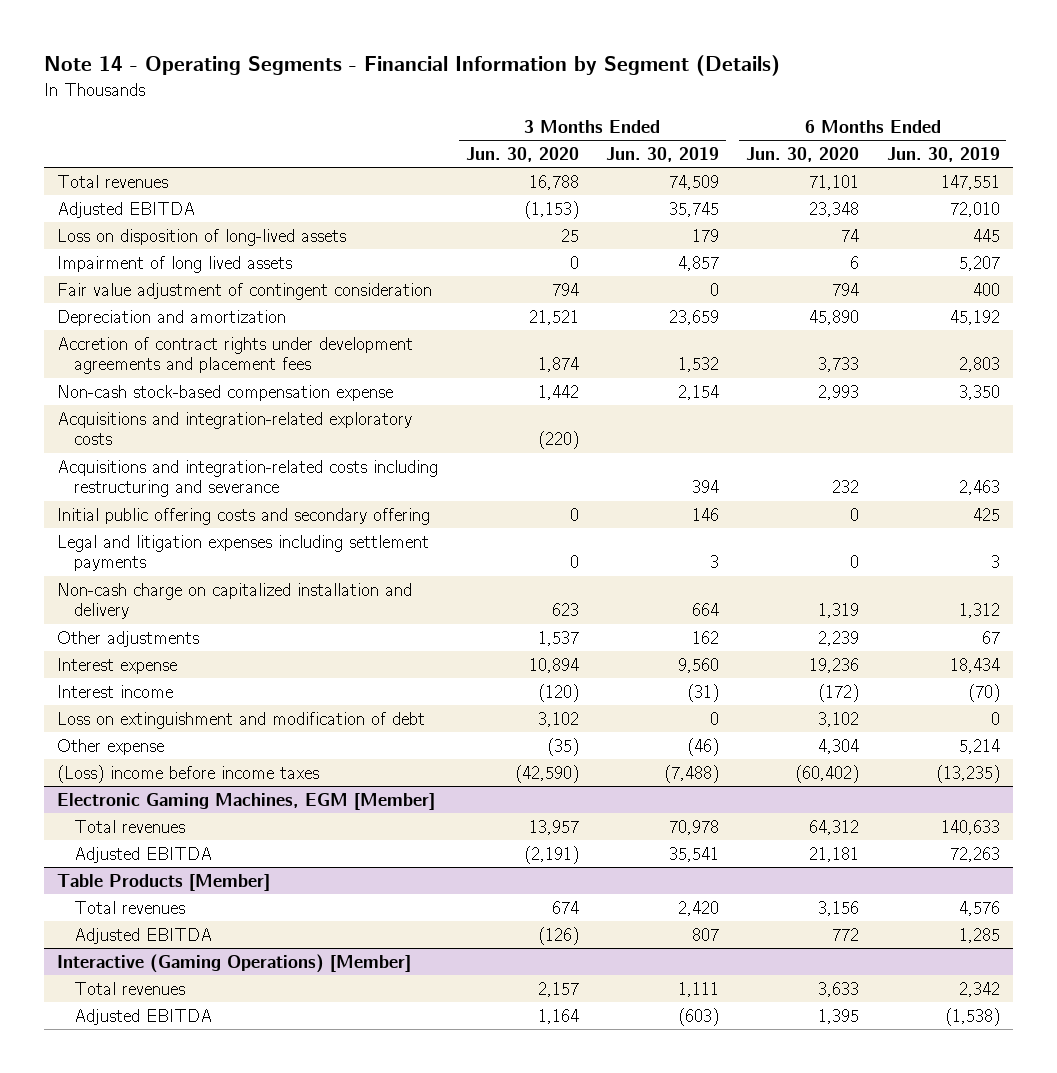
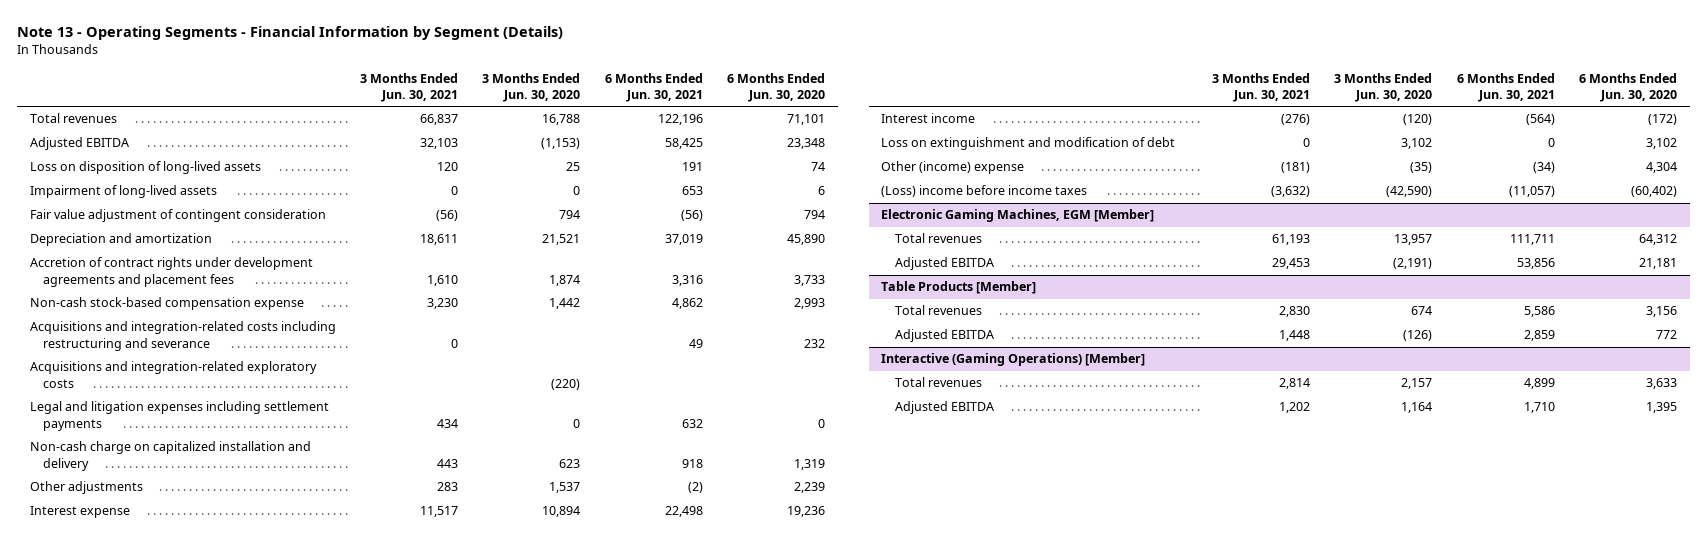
- Note 14 - Operating Segments - Financial Information by Segment (Details)
+ Note 13 - Operating Segments - Financial Information by Segment (Details)
- | 3 Months Ended Jun. 30, 2020 | 3 Months Ended Jun. 30, 2019 | 6 Months Ended Jun. 30, 2020 | 6 Months Ended Jun. 30, 2019
+ | 3 Months Ended Jun. 30, 2021 | 3 Months Ended Jun. 30, 2020 | 6 Months Ended Jun. 30, 2021 | 6 Months Ended Jun. 30, 2020
- Impairment of long lived assets | 0 | 4,857 | 6 | 5,207
+ Impairment of long-lived assets | 0 | 0 | 653 | 6
- Initial public offering costs and secondary offering | 0 | 146 | 0 | 425
moved down: Acquisitions and integration-related exploratory costs | | (220) | |
- Other expense | (35) | (46) | 4,304 | 5,214
+ Other (income) expense | (181) | (35) | (34) | 4,304

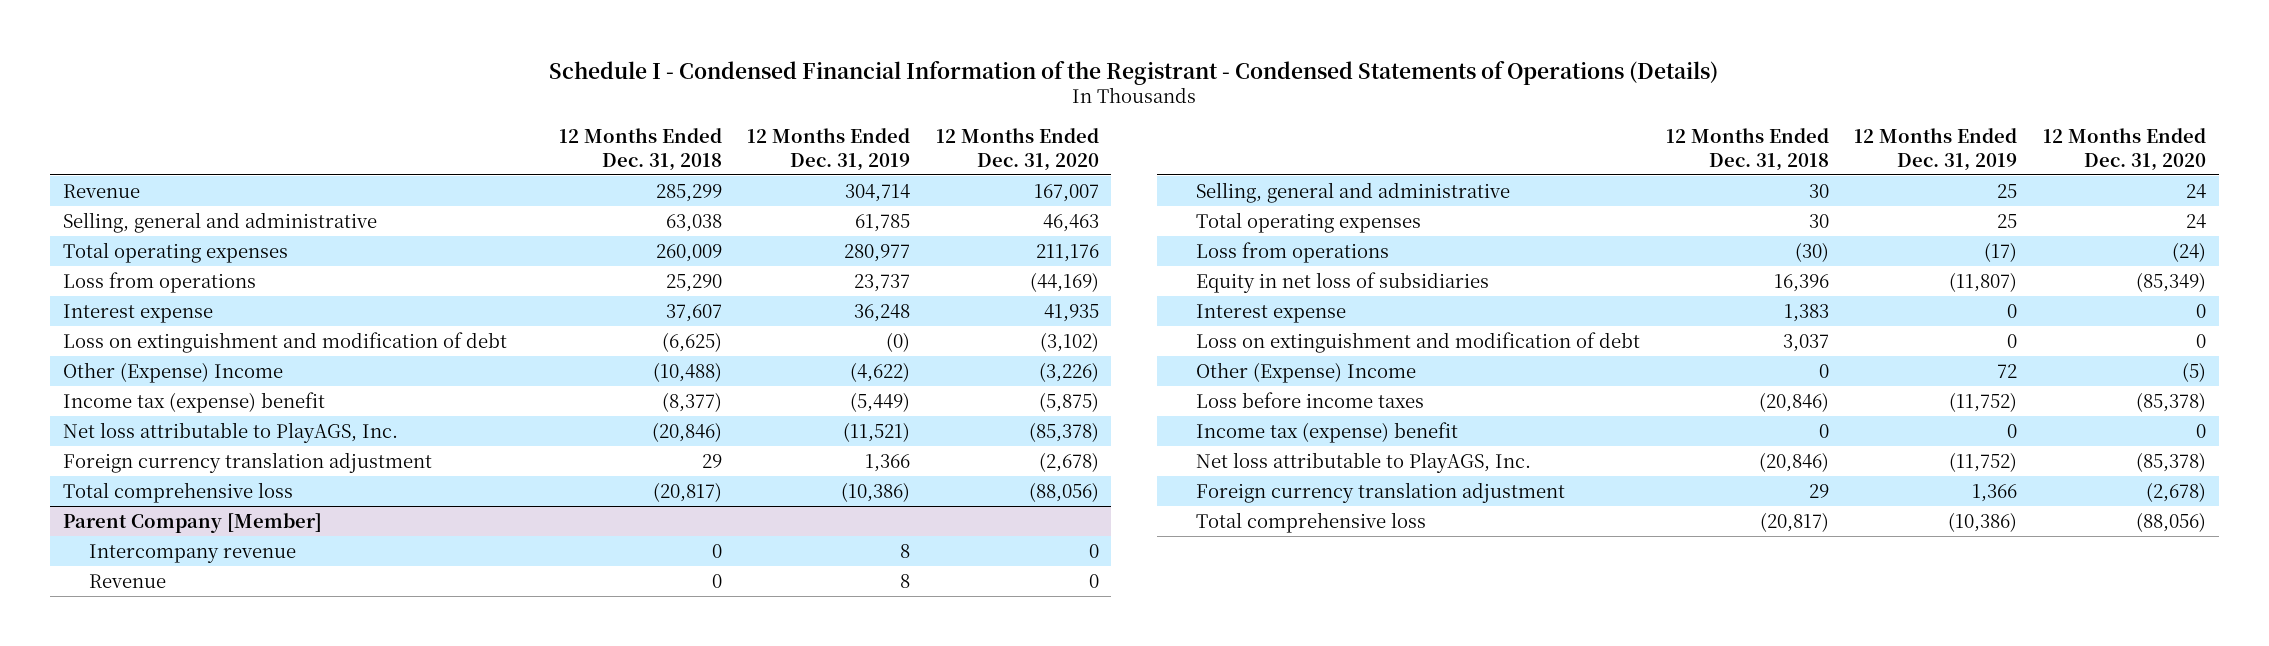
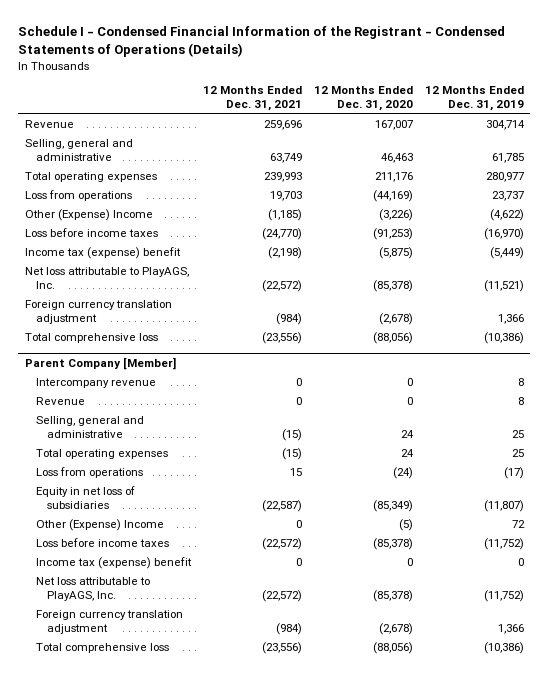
- | 12 Months Ended Dec. 31, 2018 | 12 Months Ended Dec. 31, 2019 | 12 Months Ended Dec. 31, 2020
+ | 12 Months Ended Dec. 31, 2021 | 12 Months Ended Dec. 31, 2020 | 12 Months Ended Dec. 31, 2019
- Interest expense | 37,607 | 36,248 | 41,935
- Loss on extinguishment and modification of debt | (6,625) | (0) | (3,102)
+ Loss before income taxes | (24,770) | (91,253) | (16,970)
@ Parent Company [Member]
- Interest expense | 1,383 | 0 | 0
- Loss on extinguishment and modification of debt | 3,037 | 0 | 0

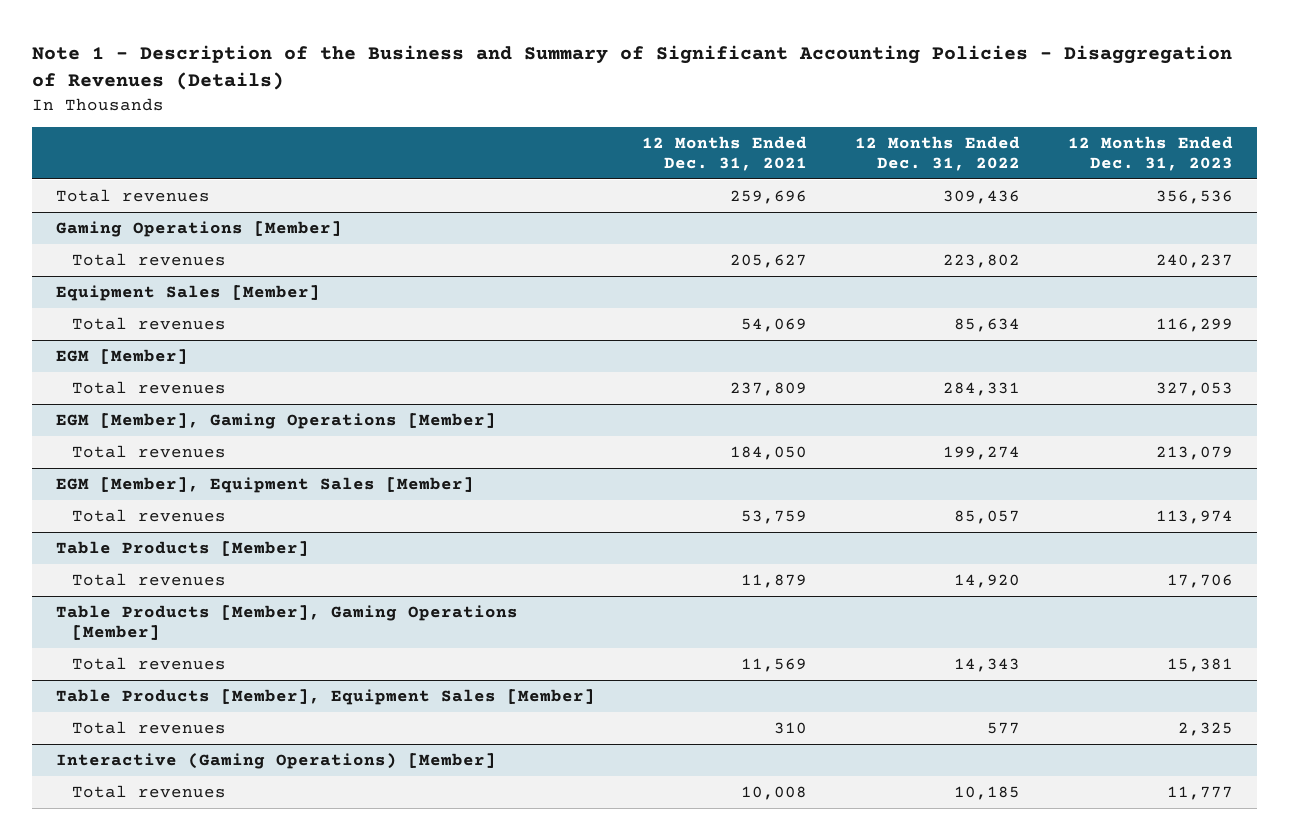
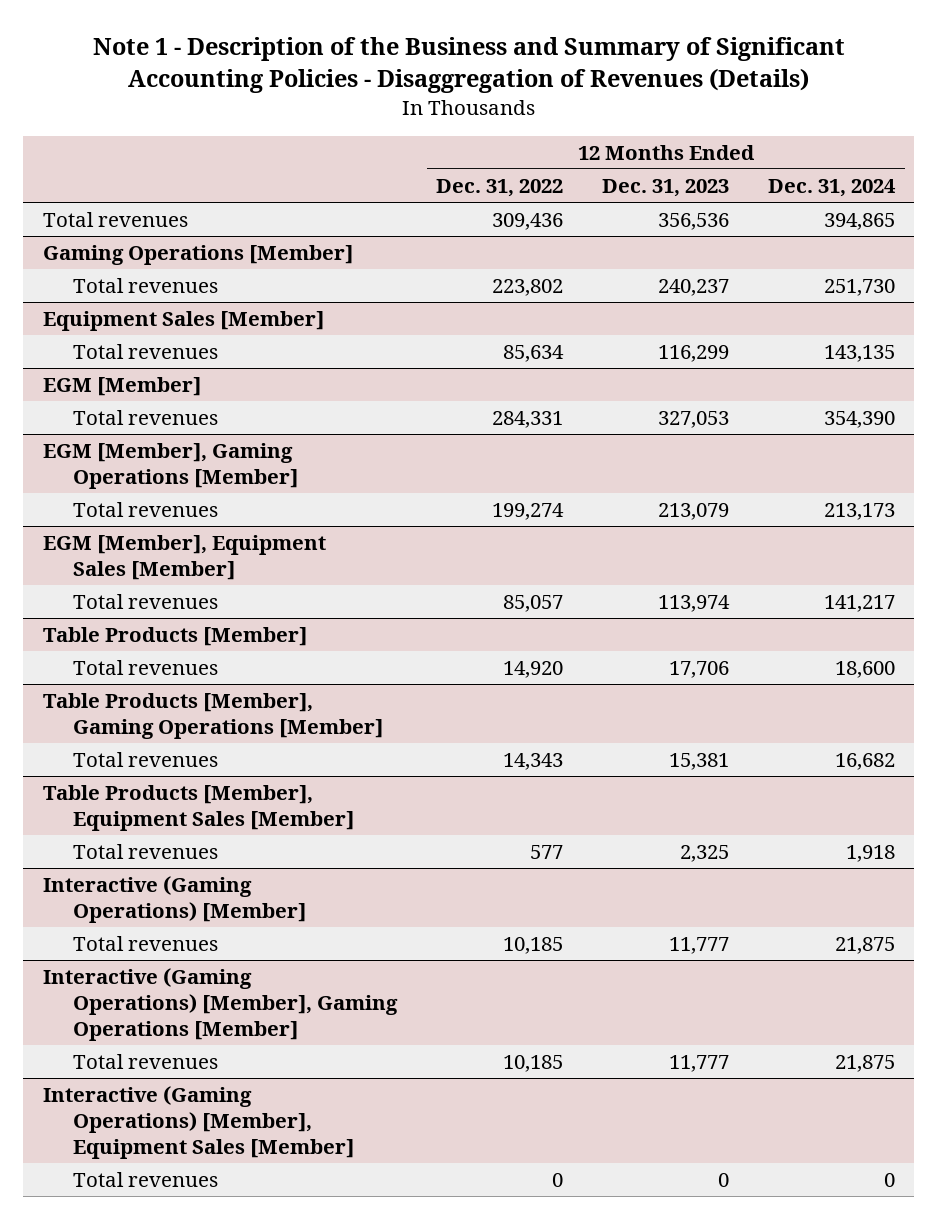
- | 12 Months Ended Dec. 31, 2021 | 12 Months Ended Dec. 31, 2022 | 12 Months Ended Dec. 31, 2023
+ | 12 Months Ended Dec. 31, 2022 | 12 Months Ended Dec. 31, 2023 | 12 Months Ended Dec. 31, 2024
+ Interactive (Gaming Operations) [Member], Gaming Operations [Member]
+ Total revenues | 10,185 | 11,777 | 21,875
+ Interactive (Gaming Operations) [Member], Equipment Sales [Member]
+ Total revenues | 0 | 0 | 0

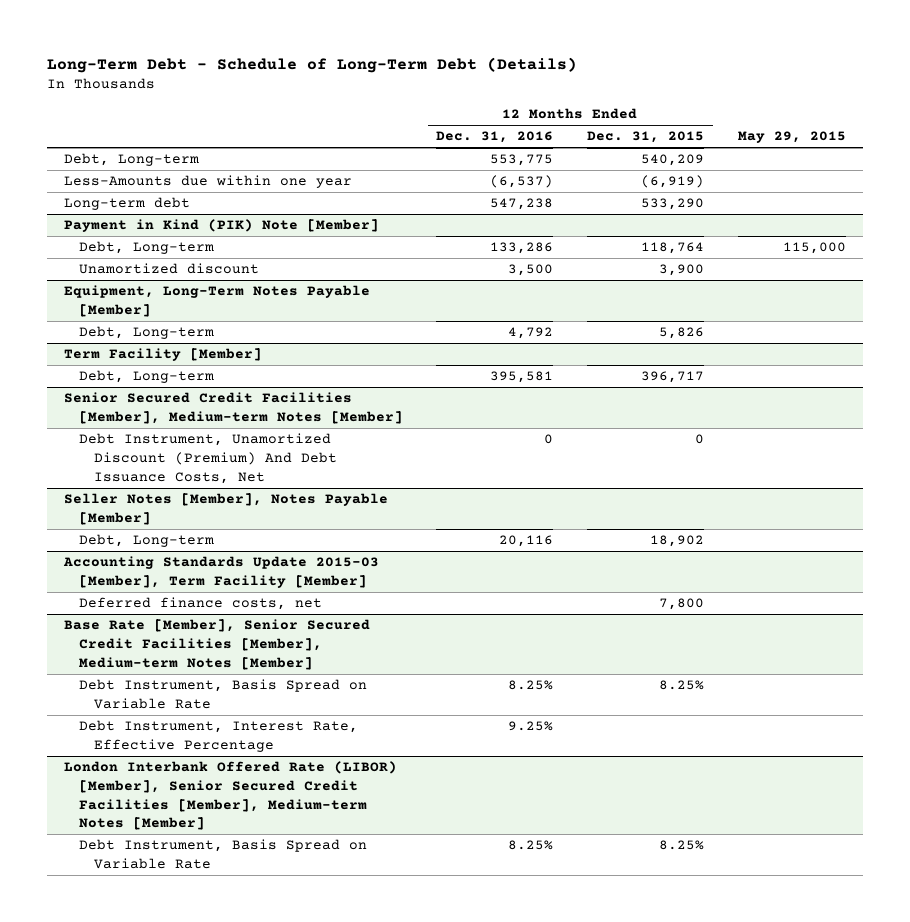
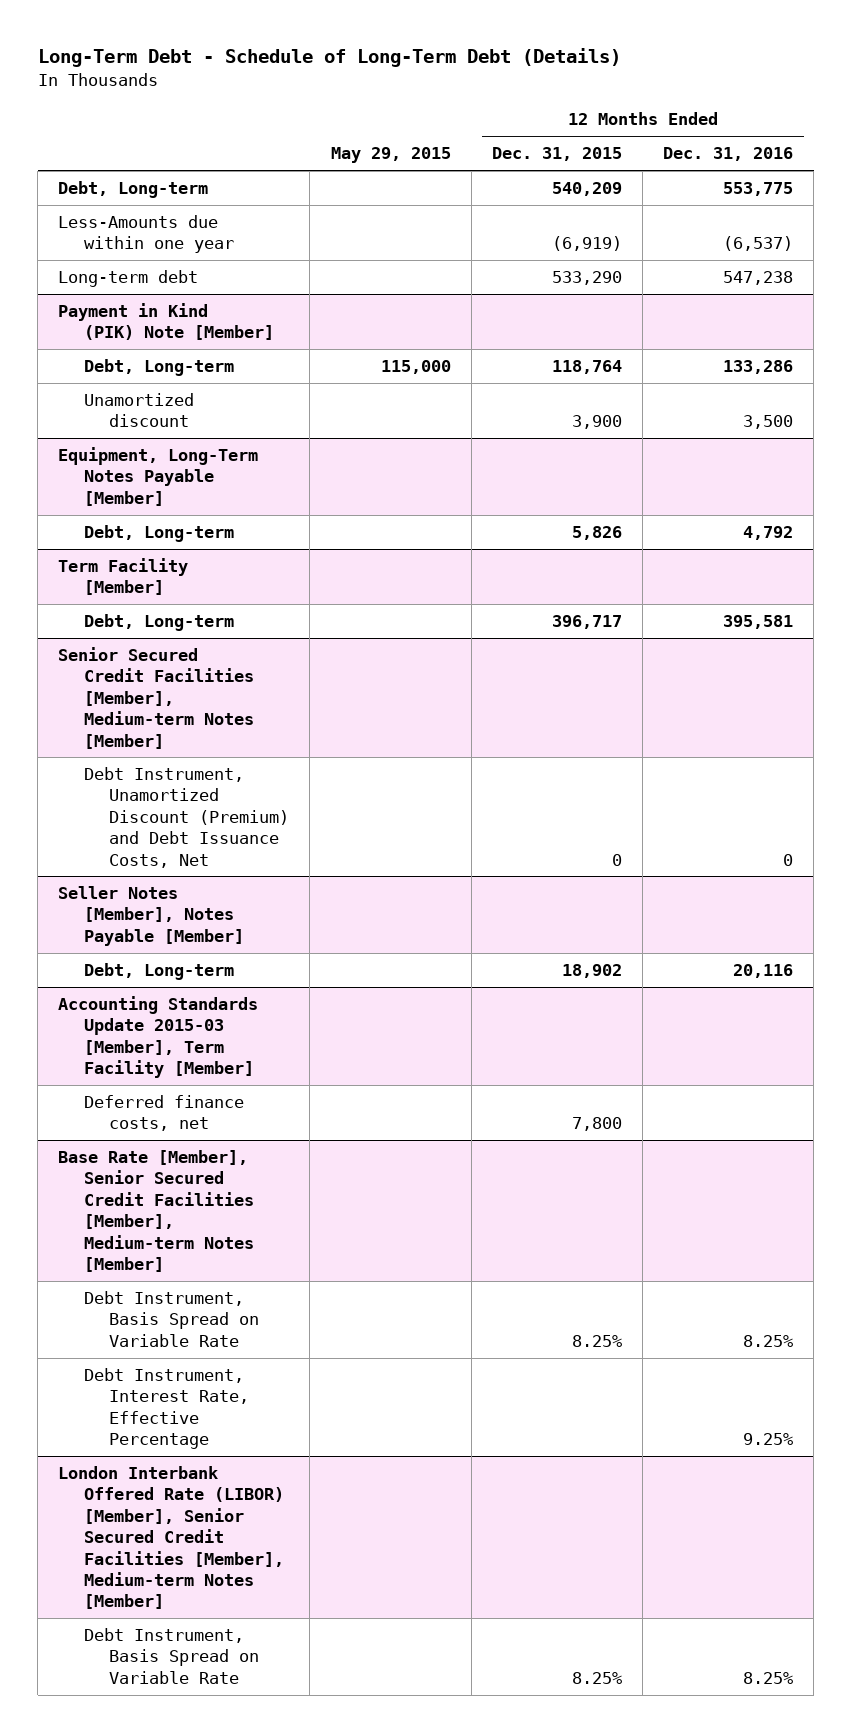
- | 12 Months Ended Dec. 31, 2016 | 12 Months Ended Dec. 31, 2015 | May 29, 2015
+ | May 29, 2015 | 12 Months Ended Dec. 31, 2015 | 12 Months Ended Dec. 31, 2016
@ Senior Secured Credit Facilities [Member], Medium-term Notes [Member]
- Debt Instrument, Unamortized Discount (Premium) And Debt Issuance Costs, Net | 0 | 0 |
+ Debt Instrument, Unamortized Discount (Premium) and Debt Issuance Costs, Net | | 0 | 0

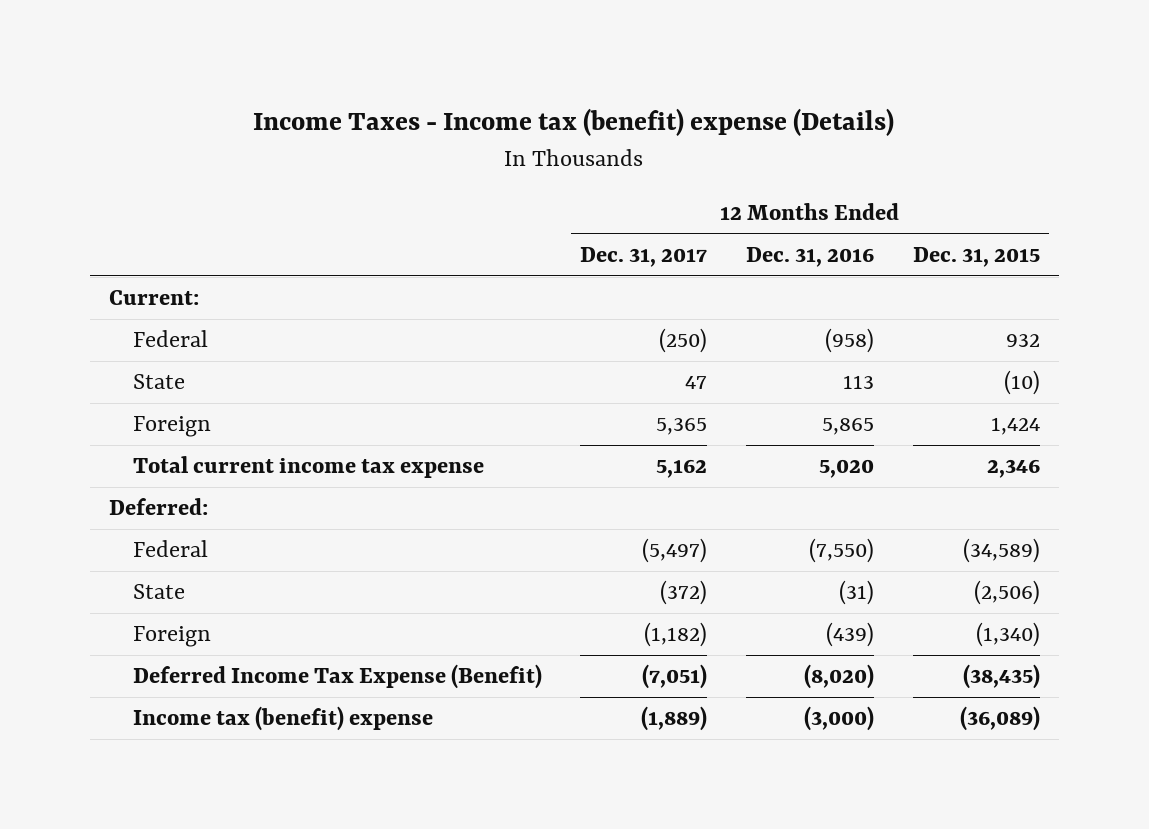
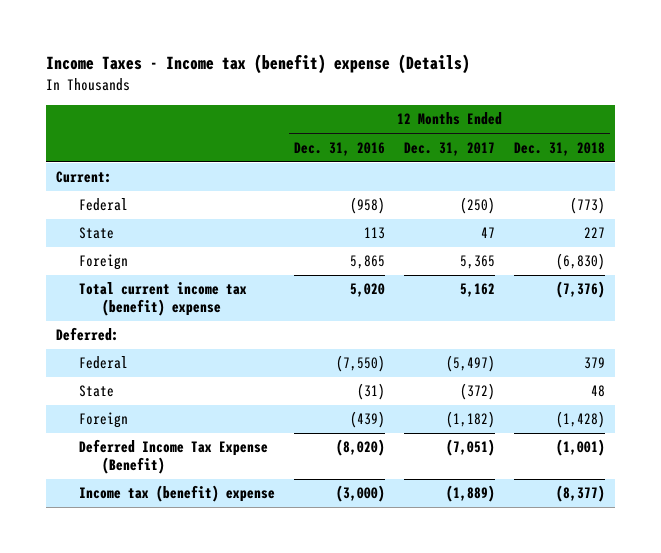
- | 12 Months Ended Dec. 31, 2017 | 12 Months Ended Dec. 31, 2016 | 12 Months Ended Dec. 31, 2015
+ | 12 Months Ended Dec. 31, 2016 | 12 Months Ended Dec. 31, 2017 | 12 Months Ended Dec. 31, 2018
- Total current income tax expense | 5,162 | 5,020 | 2,346
+ Total current income tax (benefit) expense | 5,020 | 5,162 | (7,376)

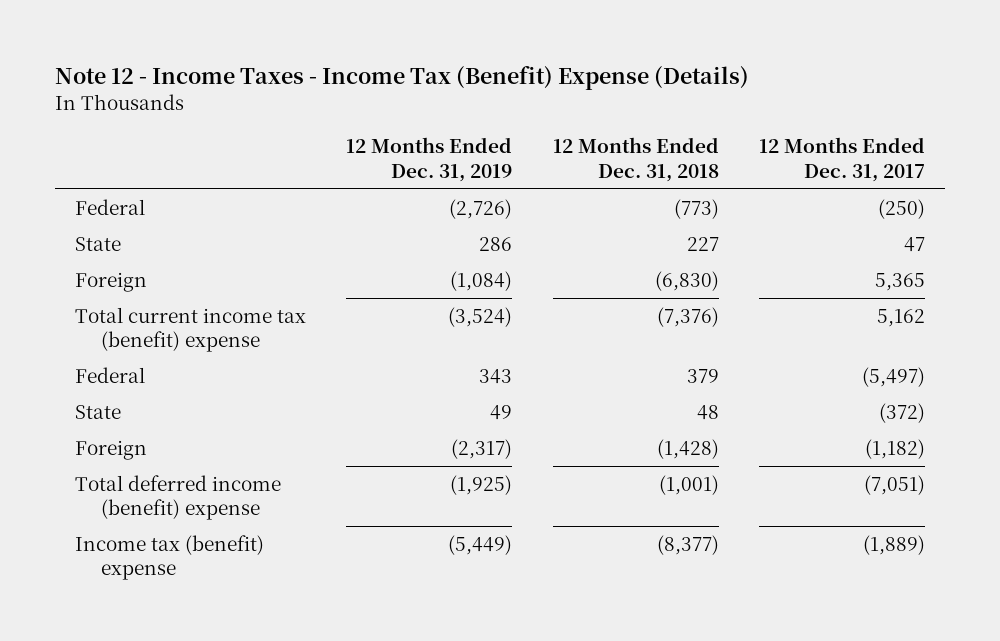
- Income Taxes - Income tax (benefit) expense (Details)
+ Note 12 - Income Taxes - Income Tax (Benefit) Expense (Details)
- | 12 Months Ended Dec. 31, 2016 | 12 Months Ended Dec. 31, 2017 | 12 Months Ended Dec. 31, 2018
+ | 12 Months Ended Dec. 31, 2019 | 12 Months Ended Dec. 31, 2018 | 12 Months Ended Dec. 31, 2017
- Current:
- Deferred:
- Deferred Income Tax Expense (Benefit) | (8,020) | (7,051) | (1,001)
+ Total deferred income (benefit) expense | (1,925) | (1,001) | (7,051)

